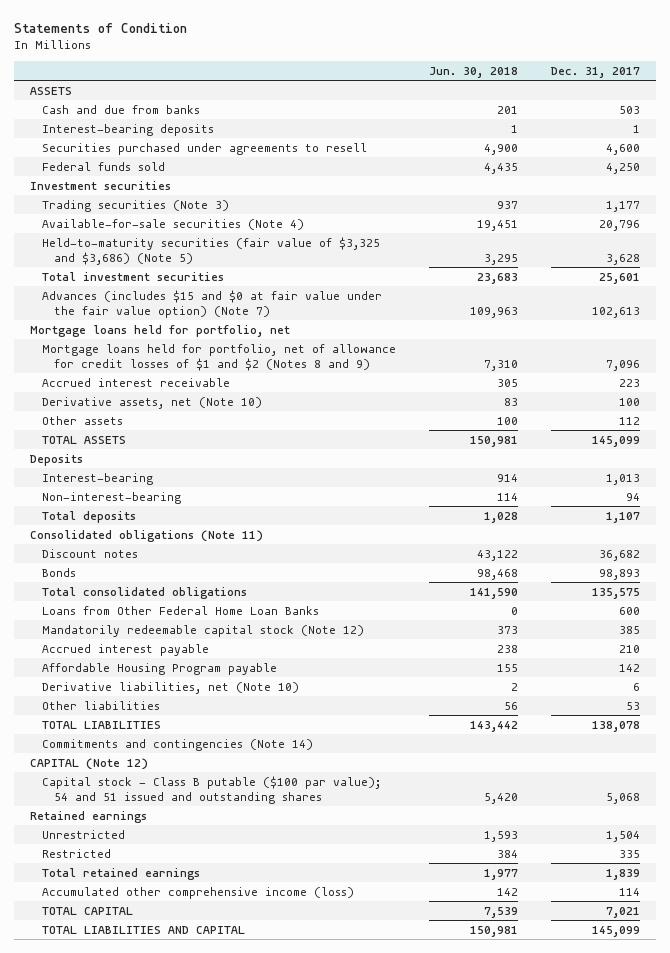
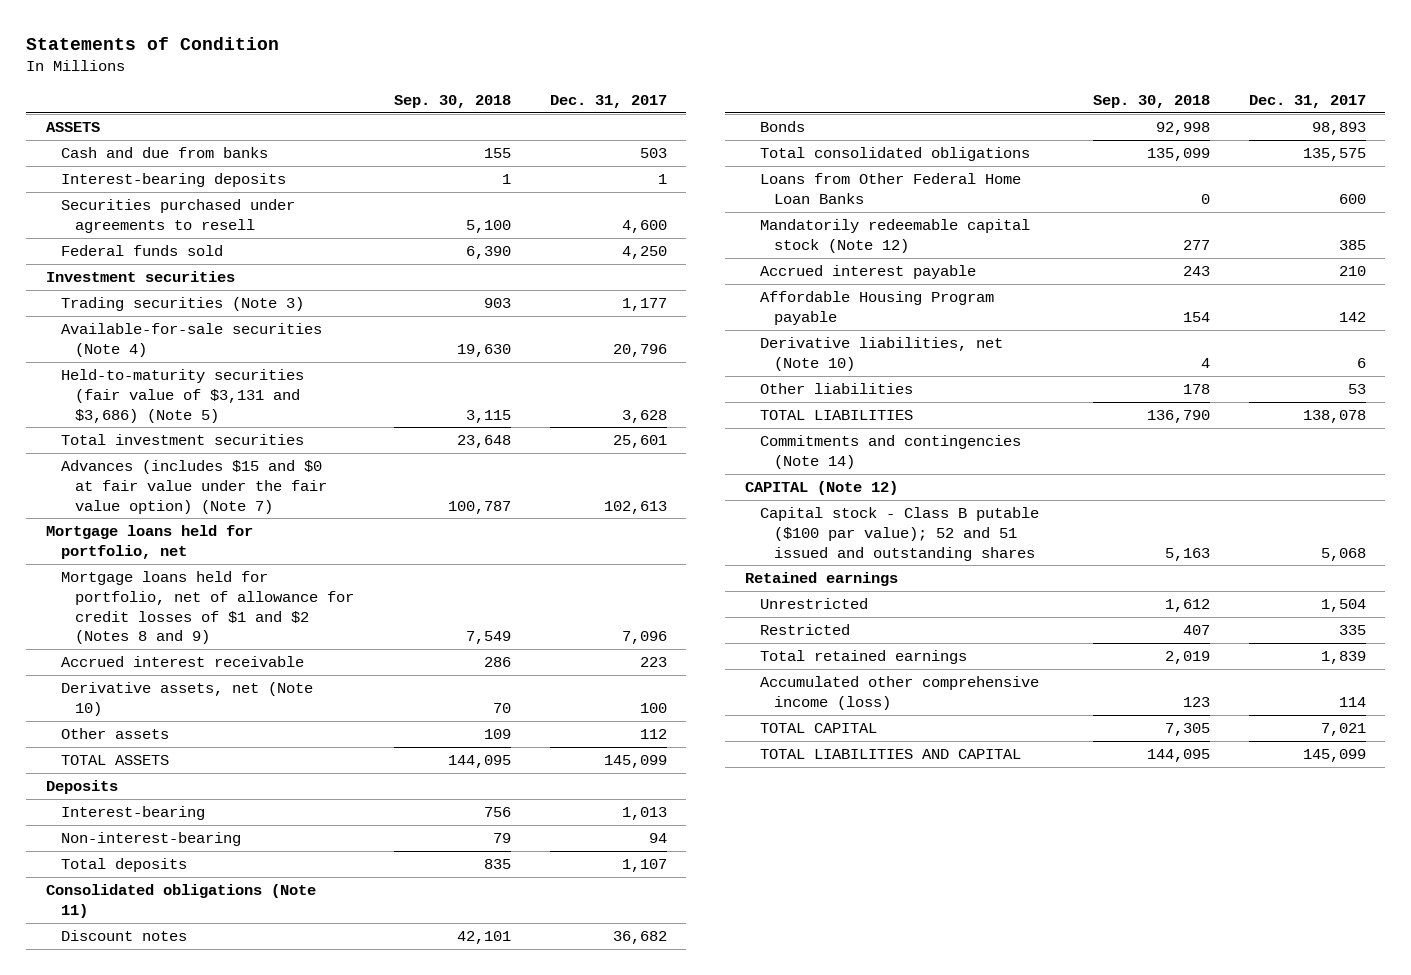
- | Jun. 30, 2018 | Dec. 31, 2017
+ | Sep. 30, 2018 | Dec. 31, 2017
- Held-to-maturity securities (fair value of $3,325 and $3,686) (Note 5) | 3,295 | 3,628
+ Held-to-maturity securities (fair value of $3,131 and $3,686) (Note 5) | 3,115 | 3,628
- Capital stock - Class B putable ($100 par value); 54 and 51 issued and outstanding shares | 5,420 | 5,068
+ Capital stock - Class B putable ($100 par value); 52 and 51 issued and outstanding shares | 5,163 | 5,068

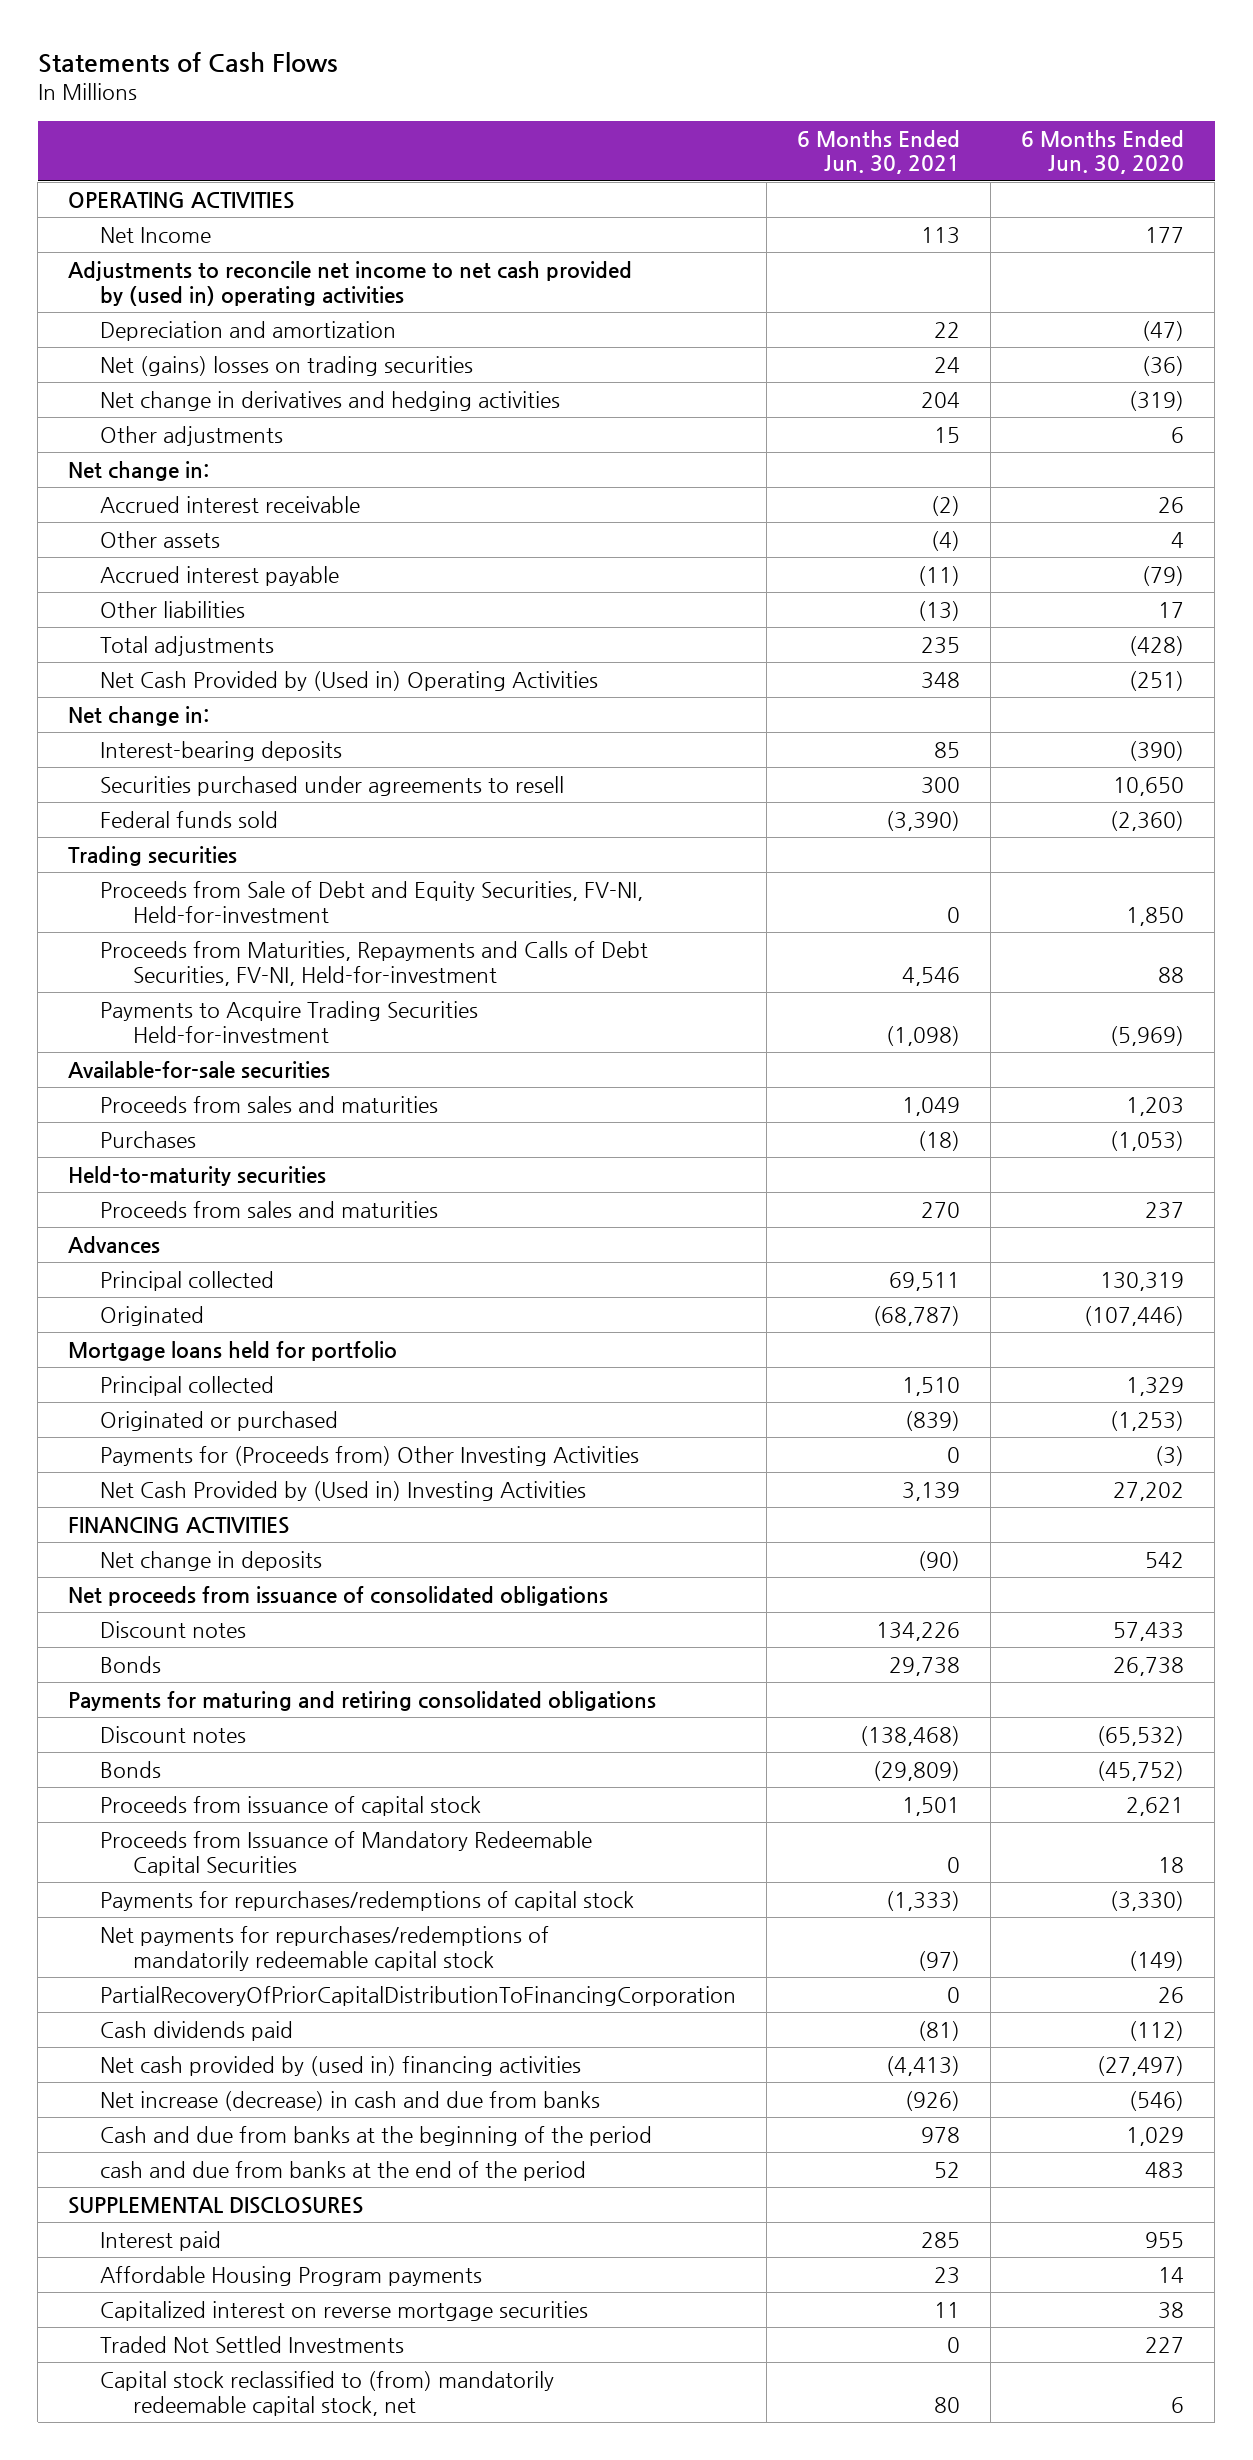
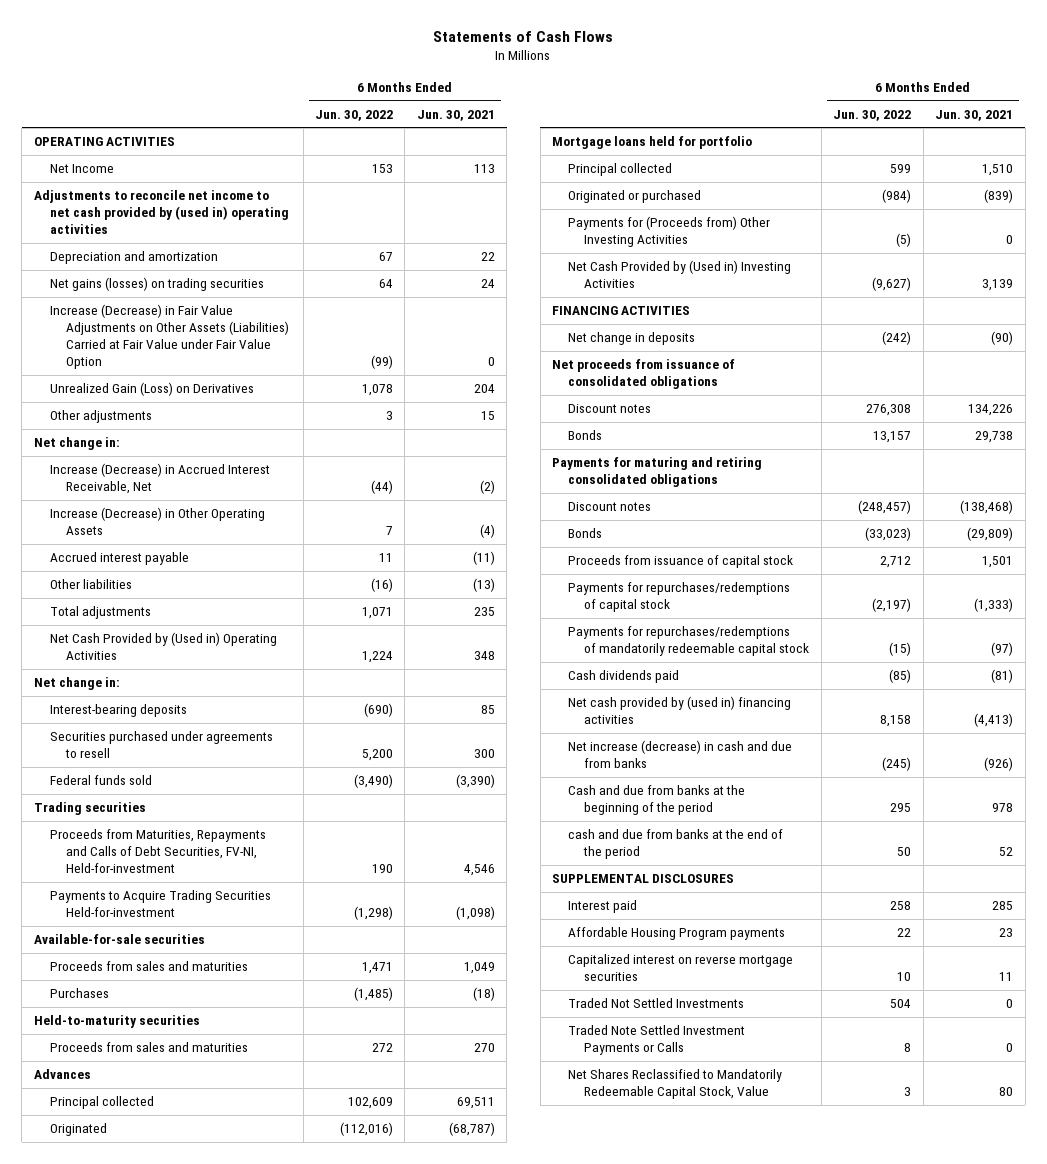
- | 6 Months Ended Jun. 30, 2021 | 6 Months Ended Jun. 30, 2020
+ | 6 Months Ended Jun. 30, 2022 | 6 Months Ended Jun. 30, 2021
- Net (gains) losses on trading securities | 24 | (36)
- Net change in derivatives and hedging activities | 204 | (319)
+ Net gains (losses) on trading securities | 64 | 24
+ Increase (Decrease) in Fair Value Adjustments on Other Assets (Liabilities) Carried at Fair Value under Fair Value Option | (99) | 0
+ Unrealized Gain (Loss) on Derivatives | 1,078 | 204
- Accrued interest receivable | (2) | 26
- Other assets | (4) | 4
+ Increase (Decrease) in Accrued Interest Receivable, Net | (44) | (2)
+ Increase (Decrease) in Other Operating Assets | 7 | (4)
- Proceeds from Sale of Debt and Equity Securities, FV-NI, Held-for-investment | 0 | 1,850
- Proceeds from Issuance of Mandatory Redeemable Capital Securities | 0 | 18
- Net payments for repurchases/redemptions of mandatorily redeemable capital stock | (97) | (149)
- PartialRecoveryOfPriorCapitalDistributionToFinancingCorporation | 0 | 26
+ Payments for repurchases/redemptions of mandatorily redeemable capital stock | (15) | (97)
- Capital stock reclassified to (from) mandatorily redeemable capital stock, net | 80 | 6
+ Traded Note Settled Investment Payments or Calls | 8 | 0
+ Net Shares Reclassified to Mandatorily Redeemable Capital Stock, Value | 3 | 80

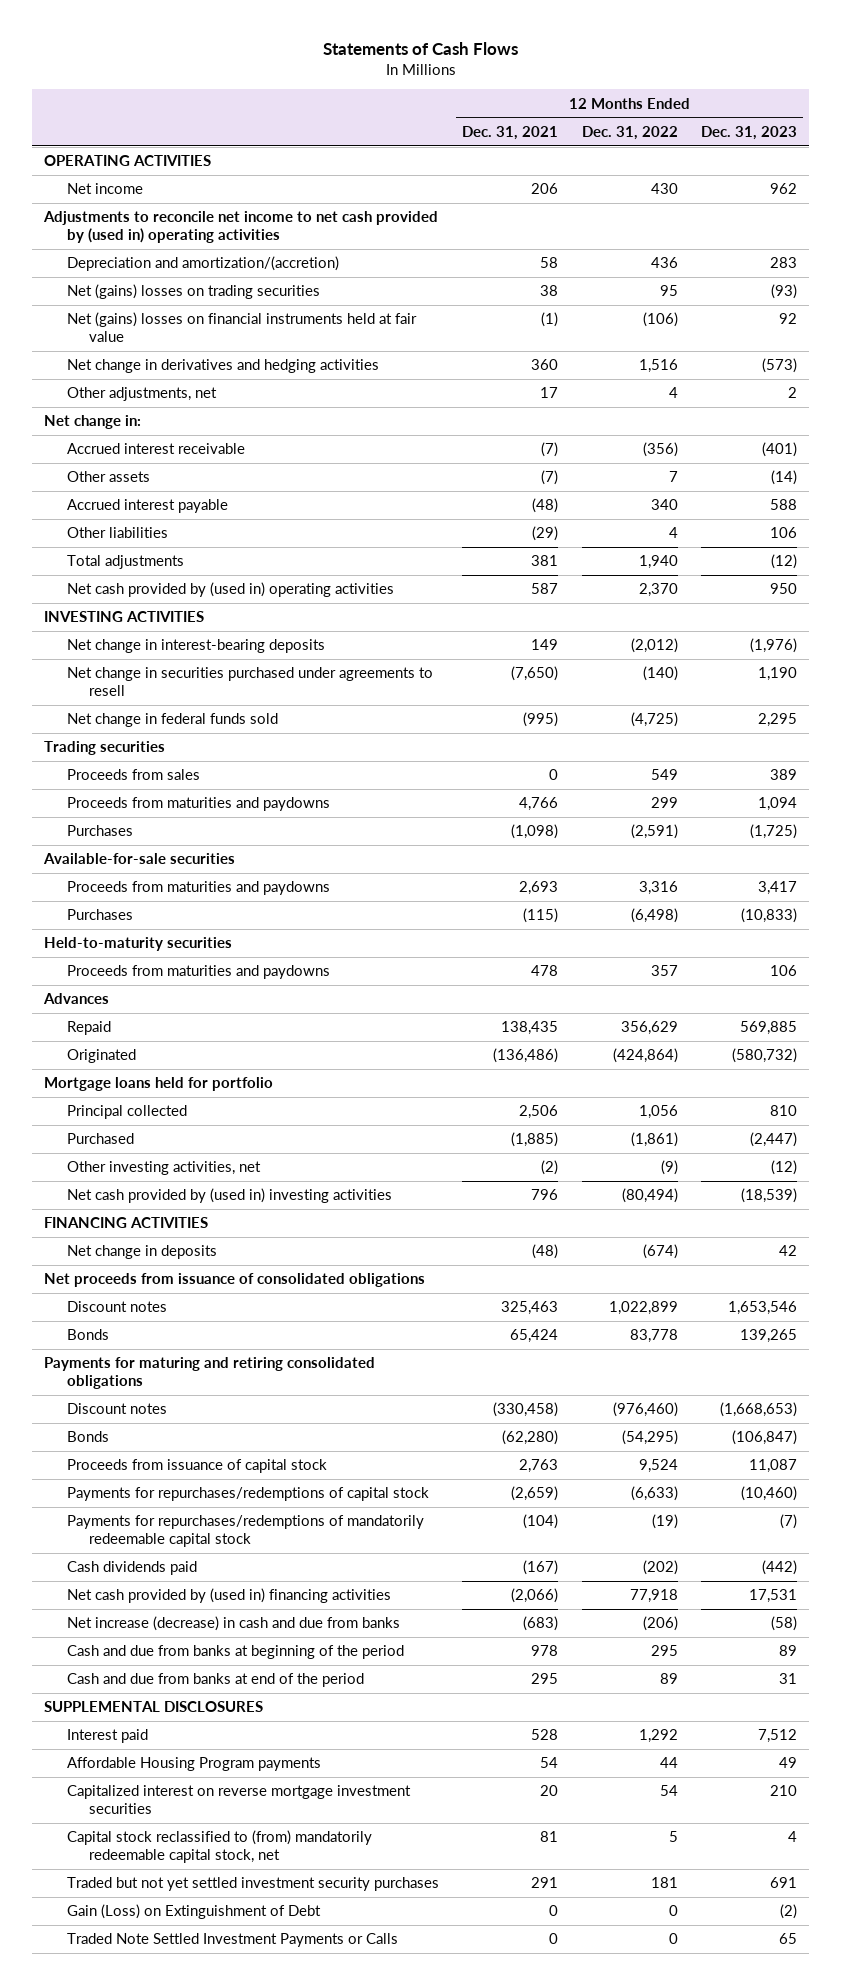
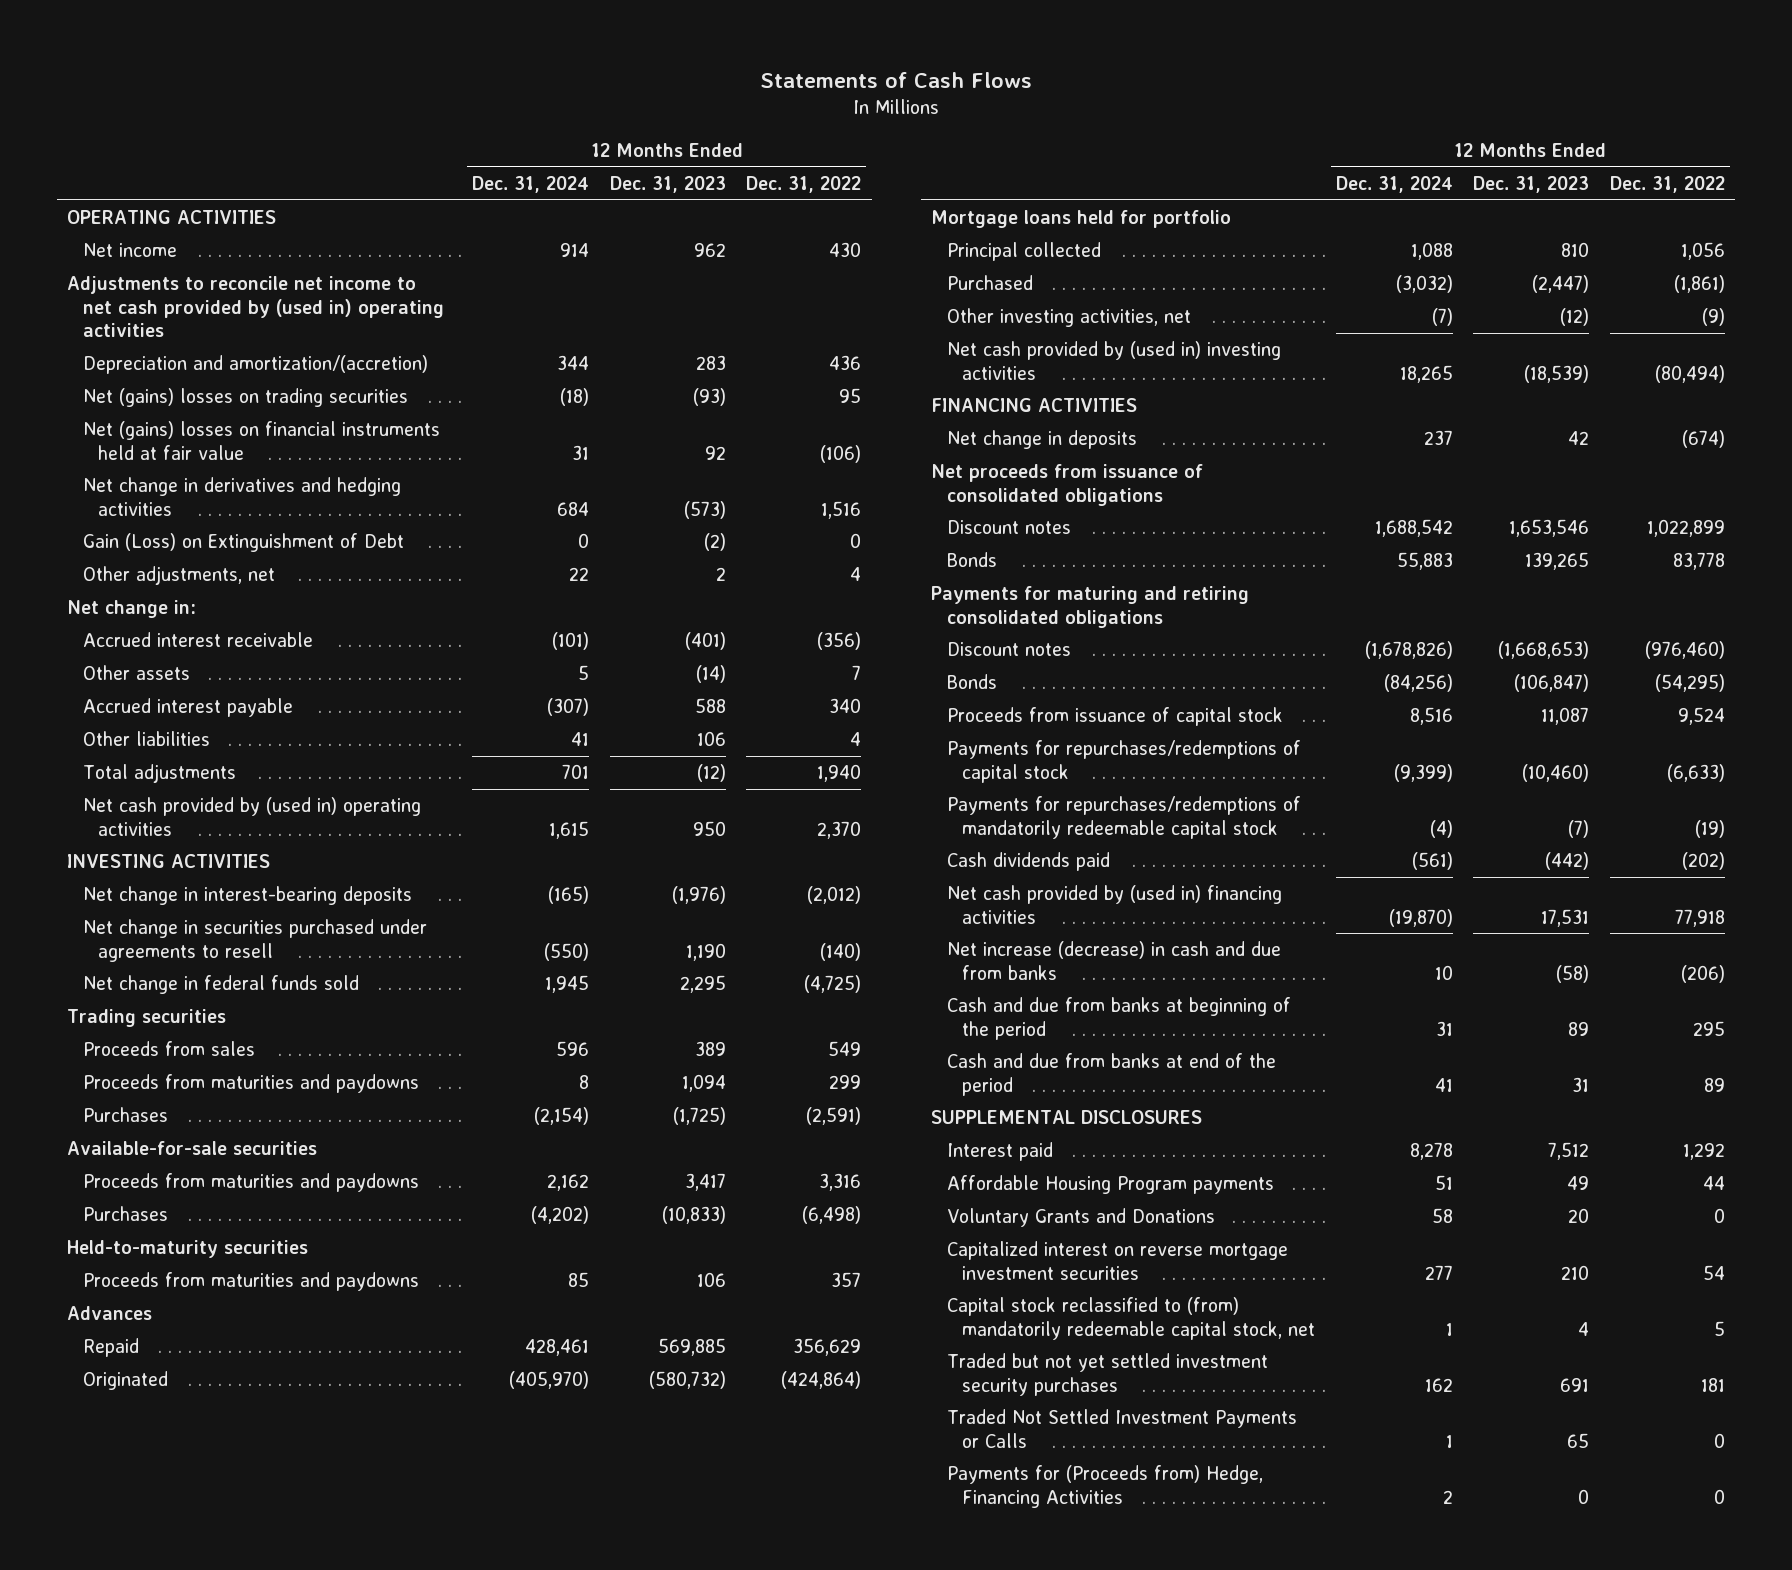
- | 12 Months Ended Dec. 31, 2021 | 12 Months Ended Dec. 31, 2022 | 12 Months Ended Dec. 31, 2023
+ | 12 Months Ended Dec. 31, 2024 | 12 Months Ended Dec. 31, 2023 | 12 Months Ended Dec. 31, 2022
moved up: Gain (Loss) on Extinguishment of Debt | 0 | (2) | 0
+ Voluntary Grants and Donations | 58 | 20 | 0
- Traded Note Settled Investment Payments or Calls | 0 | 0 | 65
+ Traded Not Settled Investment Payments or Calls | 1 | 65 | 0
+ Payments for (Proceeds from) Hedge, Financing Activities | 2 | 0 | 0

